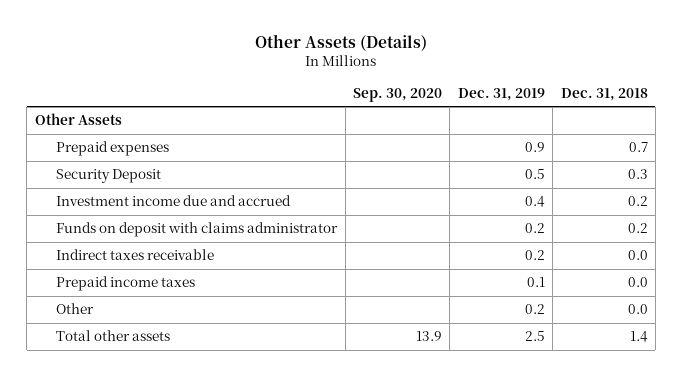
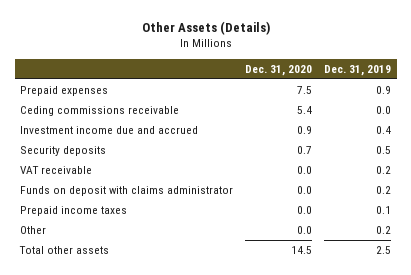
- | Sep. 30, 2020 | Dec. 31, 2019 | Dec. 31, 2018
+ | Dec. 31, 2020 | Dec. 31, 2019
- Other Assets
- Security Deposit | | 0.5 | 0.3
+ Ceding commissions receivable | 5.4 | 0.0
+ Security deposits | 0.7 | 0.5
+ VAT receivable | 0.0 | 0.2
- Indirect taxes receivable | | 0.2 | 0.0

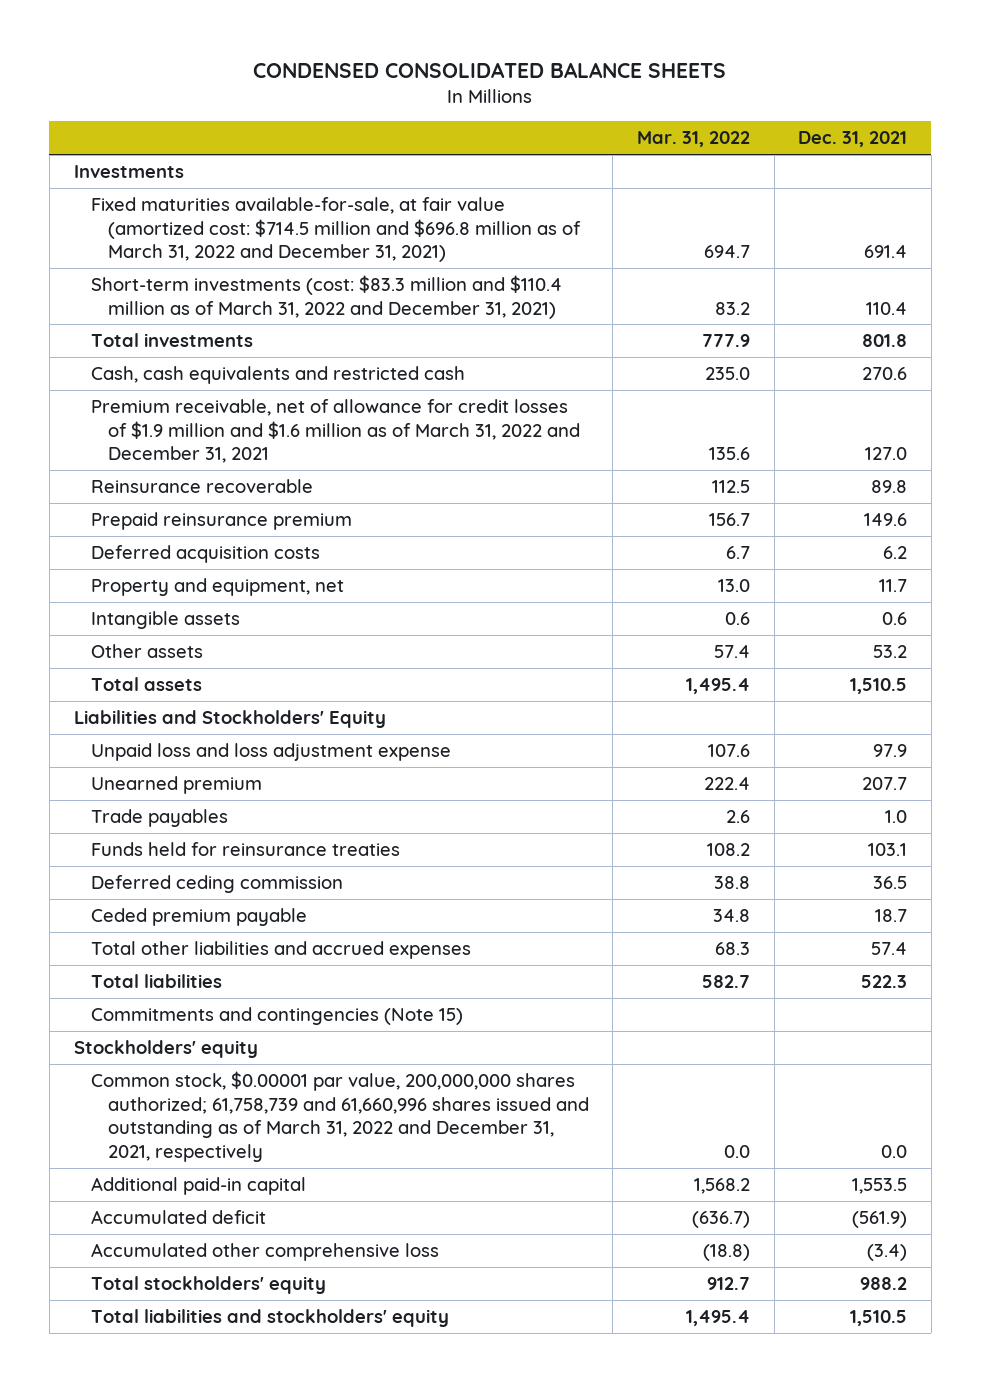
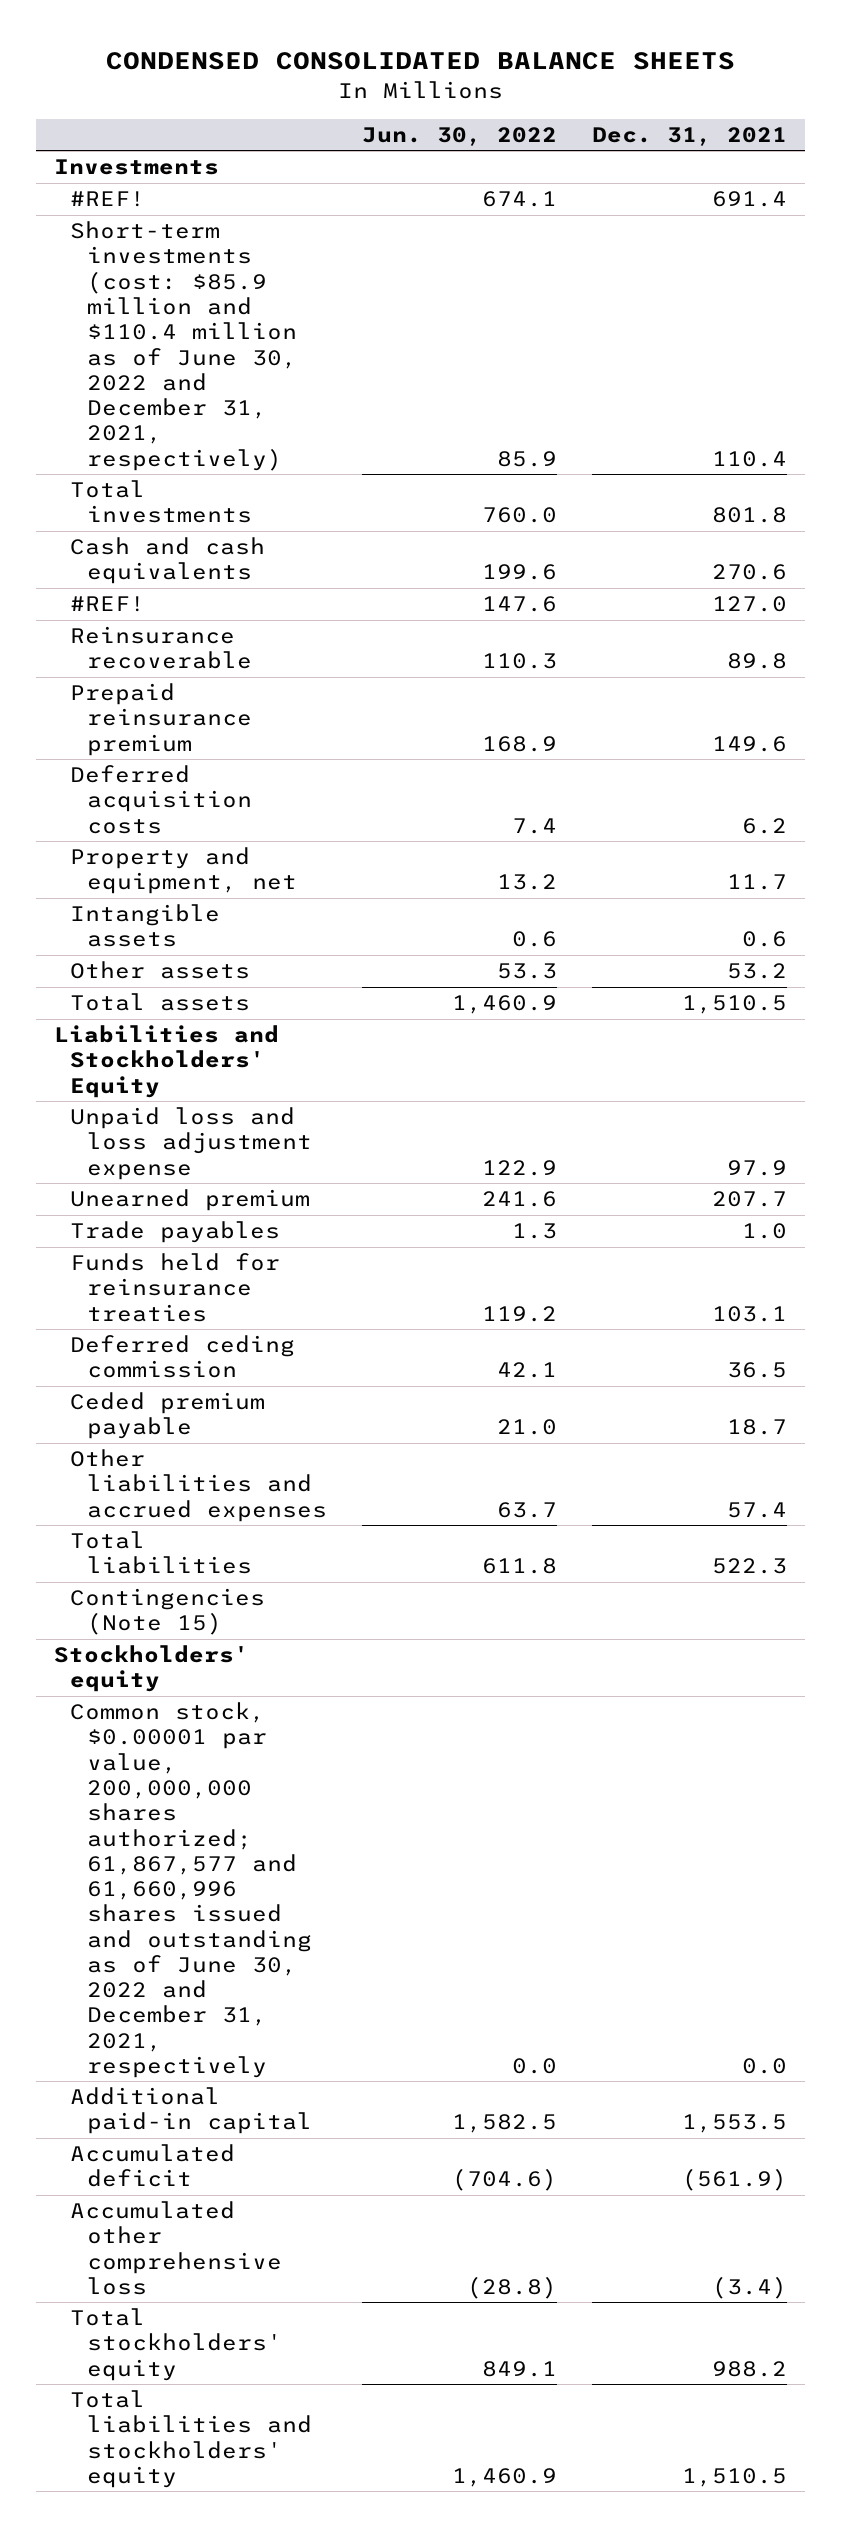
- | Mar. 31, 2022 | Dec. 31, 2021
+ | Jun. 30, 2022 | Dec. 31, 2021
- Fixed maturities available-for-sale, at fair value (amortized cost: $714.5 million and $696.8 million as of March 31, 2022 and December 31, 2021) | 694.7 | 691.4
- Short-term investments (cost: $83.3 million and $110.4 million as of March 31, 2022 and December 31, 2021) | 83.2 | 110.4
+ #REF! | 674.1 | 691.4
+ Short-term investments (cost: $85.9 million and $110.4 million as of June 30, 2022 and December 31, 2021, respectively) | 85.9 | 110.4
- Cash, cash equivalents and restricted cash | 235.0 | 270.6
- Premium receivable, net of allowance for credit losses of $1.9 million and $1.6 million as of March 31, 2022 and December 31, 2021 | 135.6 | 127.0
+ Cash and cash equivalents | 199.6 | 270.6
+ #REF! | 147.6 | 127.0
- Total other liabilities and accrued expenses | 68.3 | 57.4
+ Other liabilities and accrued expenses | 63.7 | 57.4
- Commitments and contingencies (Note 15)
+ Contingencies (Note 15)
- Common stock, $0.00001 par value, 200,000,000 shares authorized; 61,758,739 and 61,660,996 shares issued and outstanding as of March 31, 2022 and December 31, 2021, respectively | 0.0 | 0.0
+ Common stock, $0.00001 par value, 200,000,000 shares authorized; 61,867,577 and 61,660,996 shares issued and outstanding as of June 30, 2022 and December 31, 2021, respectively | 0.0 | 0.0

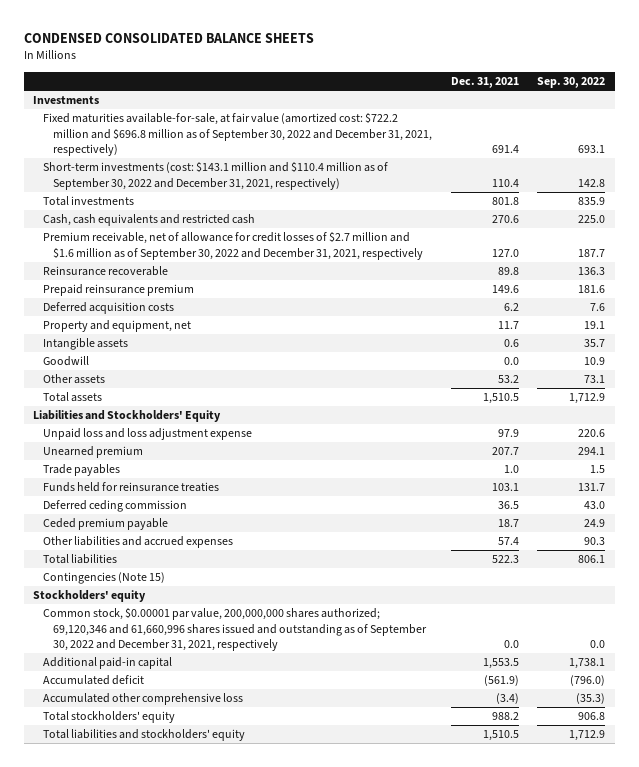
- | Jun. 30, 2022 | Dec. 31, 2021
+ | Dec. 31, 2021 | Sep. 30, 2022
- #REF! | 674.1 | 691.4
- Short-term investments (cost: $85.9 million and $110.4 million as of June 30, 2022 and December 31, 2021, respectively) | 85.9 | 110.4
+ Fixed maturities available-for-sale, at fair value (amortized cost: $722.2 million and $696.8 million as of September 30, 2022 and December 31, 2021, respectively) | 691.4 | 693.1
+ Short-term investments (cost: $143.1 million and $110.4 million as of September 30, 2022 and December 31, 2021, respectively) | 110.4 | 142.8
- Cash and cash equivalents | 199.6 | 270.6
- #REF! | 147.6 | 127.0
+ Cash, cash equivalents and restricted cash | 270.6 | 225.0
+ Premium receivable, net of allowance for credit losses of $2.7 million and $1.6 million as of September 30, 2022 and December 31, 2021, respectively | 127.0 | 187.7
+ Goodwill | 0.0 | 10.9
- Common stock, $0.00001 par value, 200,000,000 shares authorized; 61,867,577 and 61,660,996 shares issued and outstanding as of June 30, 2022 and December 31, 2021, respectively | 0.0 | 0.0
+ Common stock, $0.00001 par value, 200,000,000 shares authorized; 69,120,346 and 61,660,996 shares issued and outstanding as of September 30, 2022 and December 31, 2021, respectively | 0.0 | 0.0

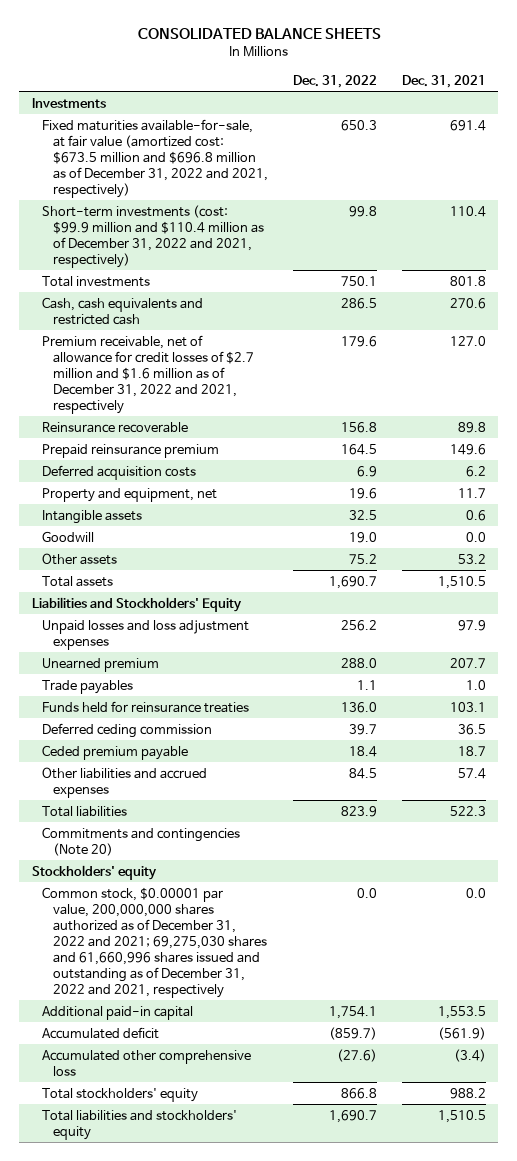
- CONDENSED CONSOLIDATED BALANCE SHEETS
+ CONSOLIDATED BALANCE SHEETS
- | Dec. 31, 2021 | Sep. 30, 2022
+ | Dec. 31, 2022 | Dec. 31, 2021
- Fixed maturities available-for-sale, at fair value (amortized cost: $722.2 million and $696.8 million as of September 30, 2022 and December 31, 2021, respectively) | 691.4 | 693.1
- Short-term investments (cost: $143.1 million and $110.4 million as of September 30, 2022 and December 31, 2021, respectively) | 110.4 | 142.8
+ Fixed maturities available-for-sale, at fair value (amortized cost: $673.5 million and $696.8 million as of December 31, 2022 and 2021, respectively) | 650.3 | 691.4
+ Short-term investments (cost: $99.9 million and $110.4 million as of December 31, 2022 and 2021, respectively) | 99.8 | 110.4
- Premium receivable, net of allowance for credit losses of $2.7 million and $1.6 million as of September 30, 2022 and December 31, 2021, respectively | 127.0 | 187.7
+ Premium receivable, net of allowance for credit losses of $2.7 million and $1.6 million as of December 31, 2022 and 2021, respectively | 179.6 | 127.0
- Unpaid loss and loss adjustment expense | 97.9 | 220.6
+ Unpaid losses and loss adjustment expenses | 256.2 | 97.9
- Contingencies (Note 15)
+ Commitments and contingencies (Note 20)
- Common stock, $0.00001 par value, 200,000,000 shares authorized; 69,120,346 and 61,660,996 shares issued and outstanding as of September 30, 2022 and December 31, 2021, respectively | 0.0 | 0.0
+ Common stock, $0.00001 par value, 200,000,000 shares authorized as of December 31, 2022 and 2021; 69,275,030 shares and 61,660,996 shares issued and outstanding as of December 31, 2022 and 2021, respectively | 0.0 | 0.0

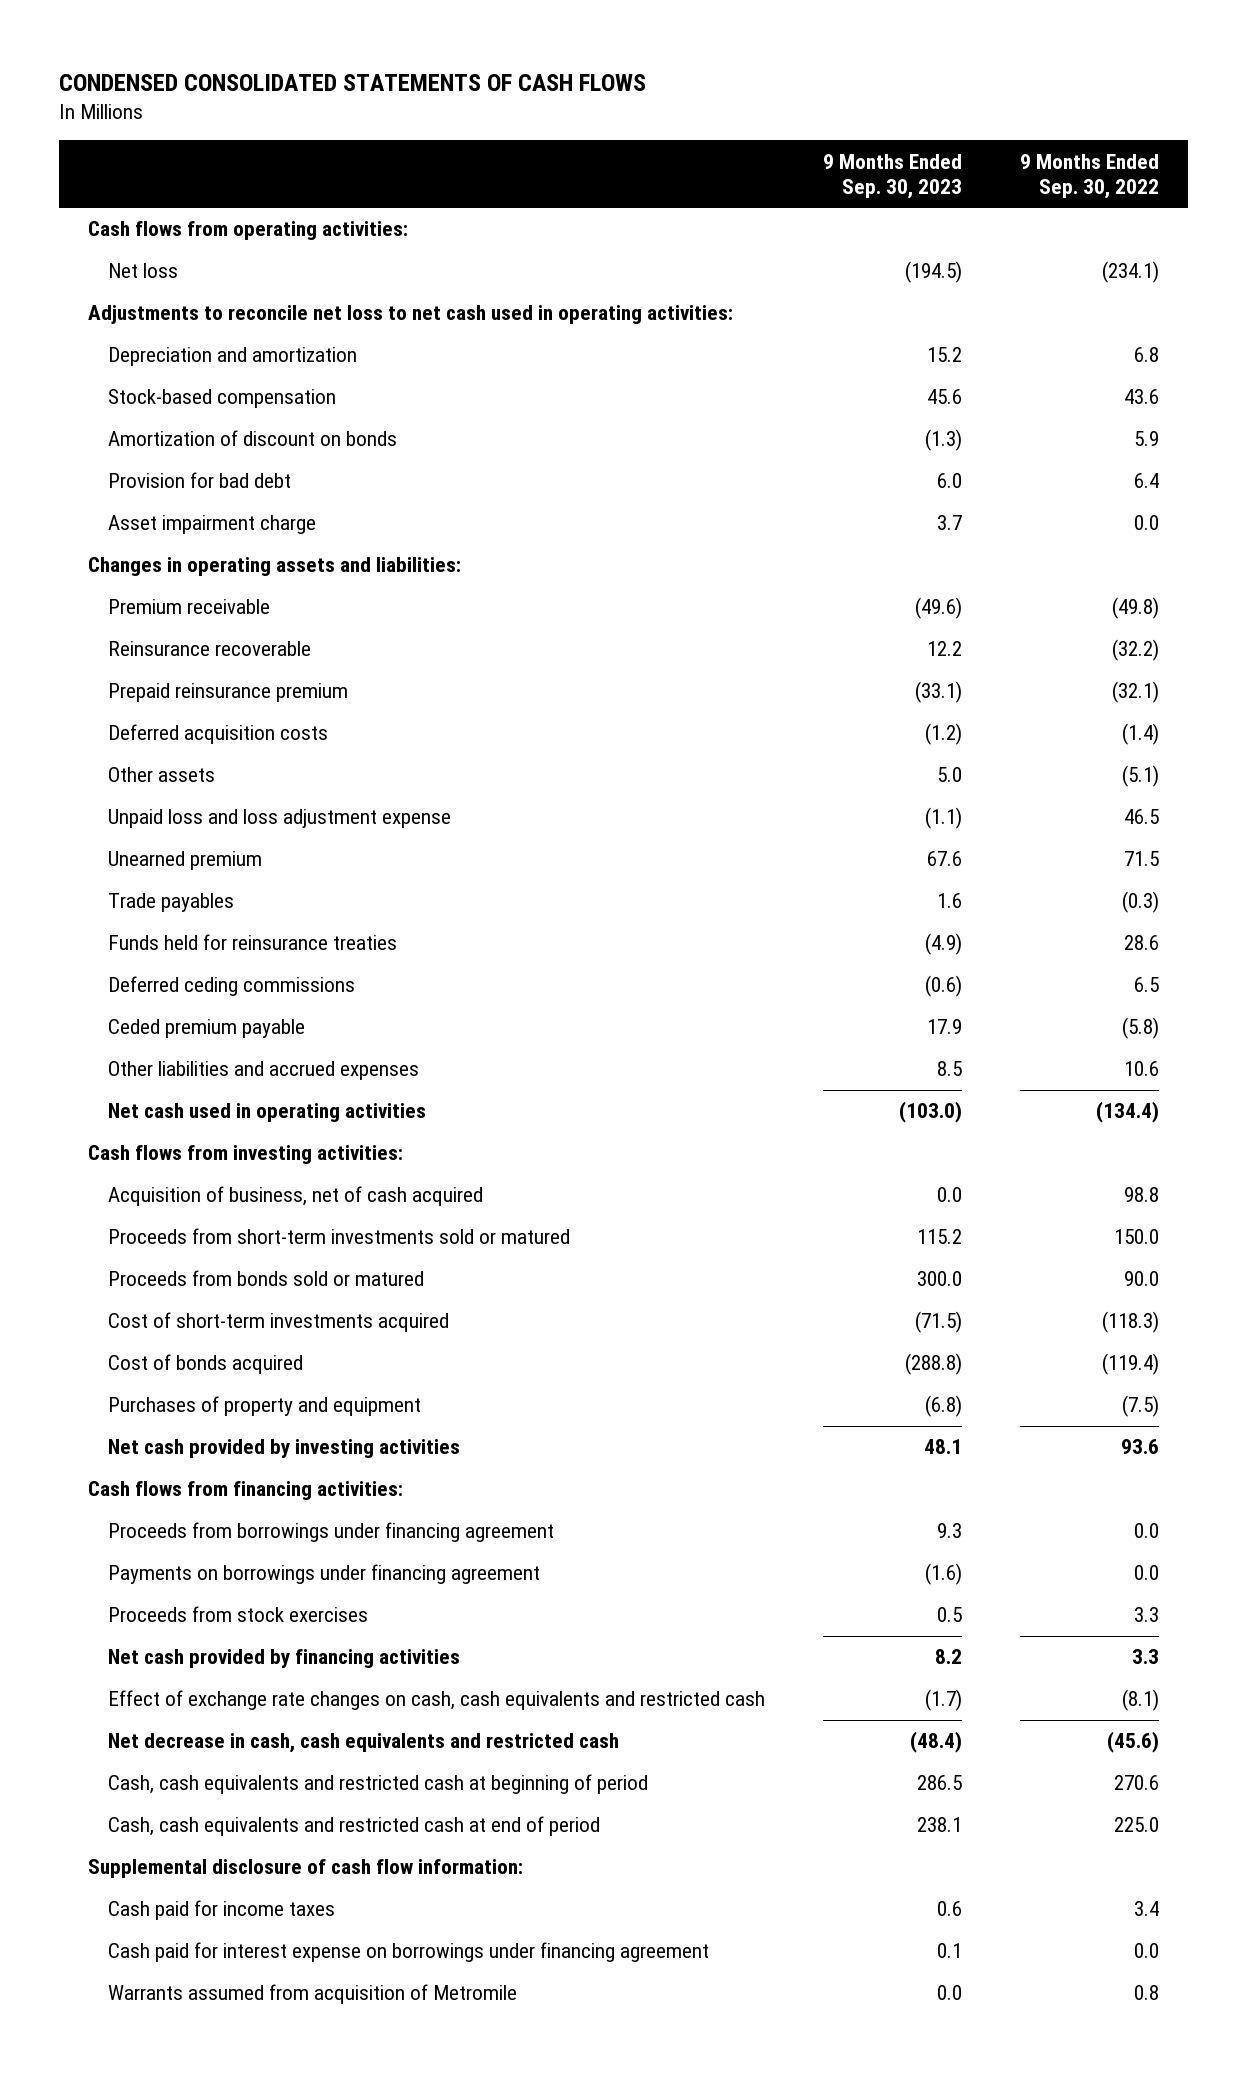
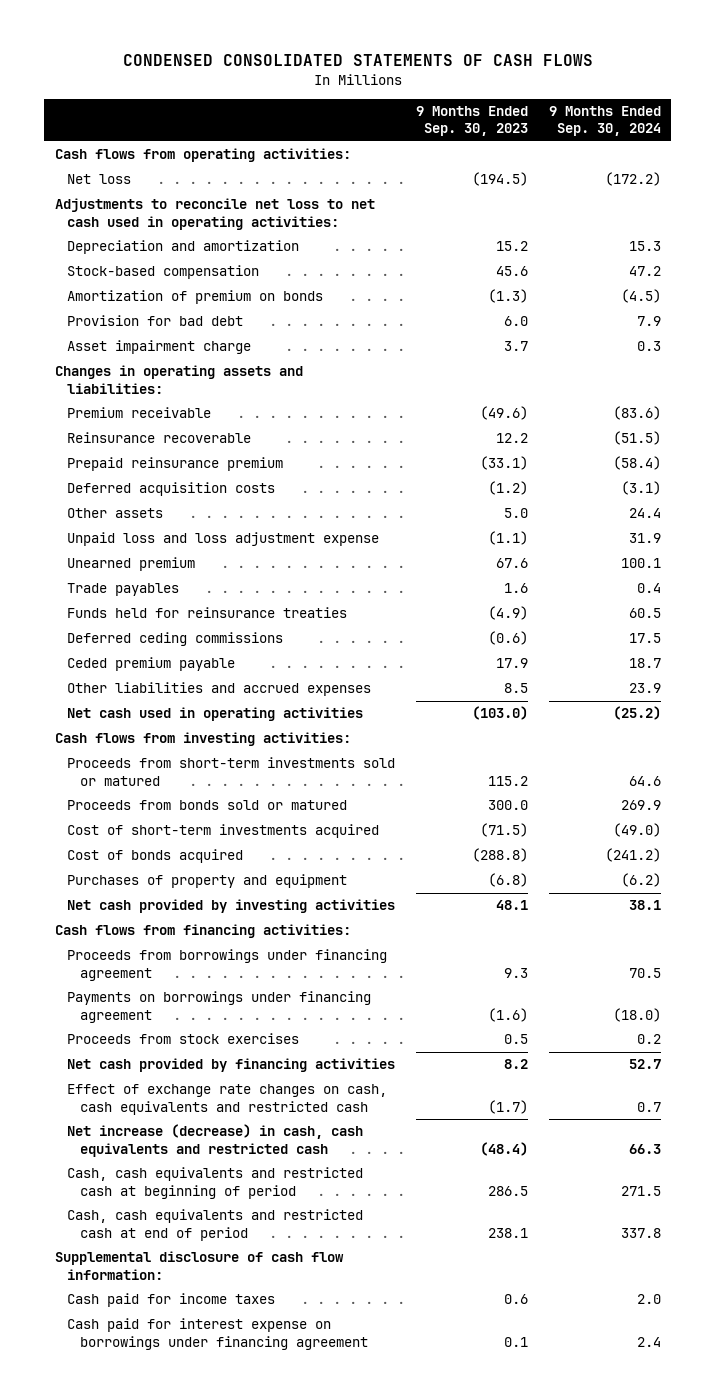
- | 9 Months Ended Sep. 30, 2023 | 9 Months Ended Sep. 30, 2022
+ | 9 Months Ended Sep. 30, 2023 | 9 Months Ended Sep. 30, 2024
- Amortization of discount on bonds | (1.3) | 5.9
+ Amortization of premium on bonds | (1.3) | (4.5)
- Acquisition of business, net of cash acquired | 0.0 | 98.8
- Net decrease in cash, cash equivalents and restricted cash | (48.4) | (45.6)
+ Net increase (decrease) in cash, cash equivalents and restricted cash | (48.4) | 66.3
- Warrants assumed from acquisition of Metromile | 0.0 | 0.8

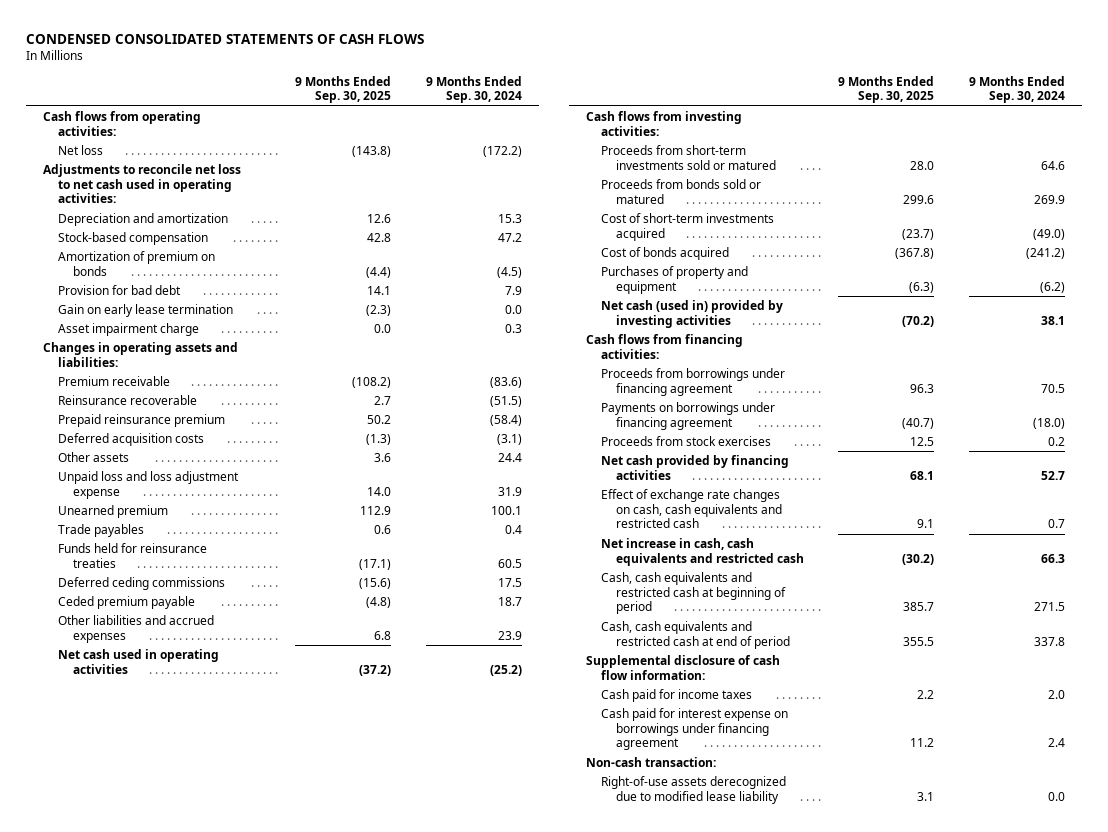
- | 9 Months Ended Sep. 30, 2023 | 9 Months Ended Sep. 30, 2024
+ | 9 Months Ended Sep. 30, 2025 | 9 Months Ended Sep. 30, 2024
+ Gain on early lease termination | (2.3) | 0.0
- Net cash provided by investing activities | 48.1 | 38.1
+ Net cash (used in) provided by investing activities | (70.2) | 38.1
- Net increase (decrease) in cash, cash equivalents and restricted cash | (48.4) | 66.3
+ Net increase in cash, cash equivalents and restricted cash | (30.2) | 66.3
+ Non-cash transaction:
+ Right-of-use assets derecognized due to modified lease liability | 3.1 | 0.0

